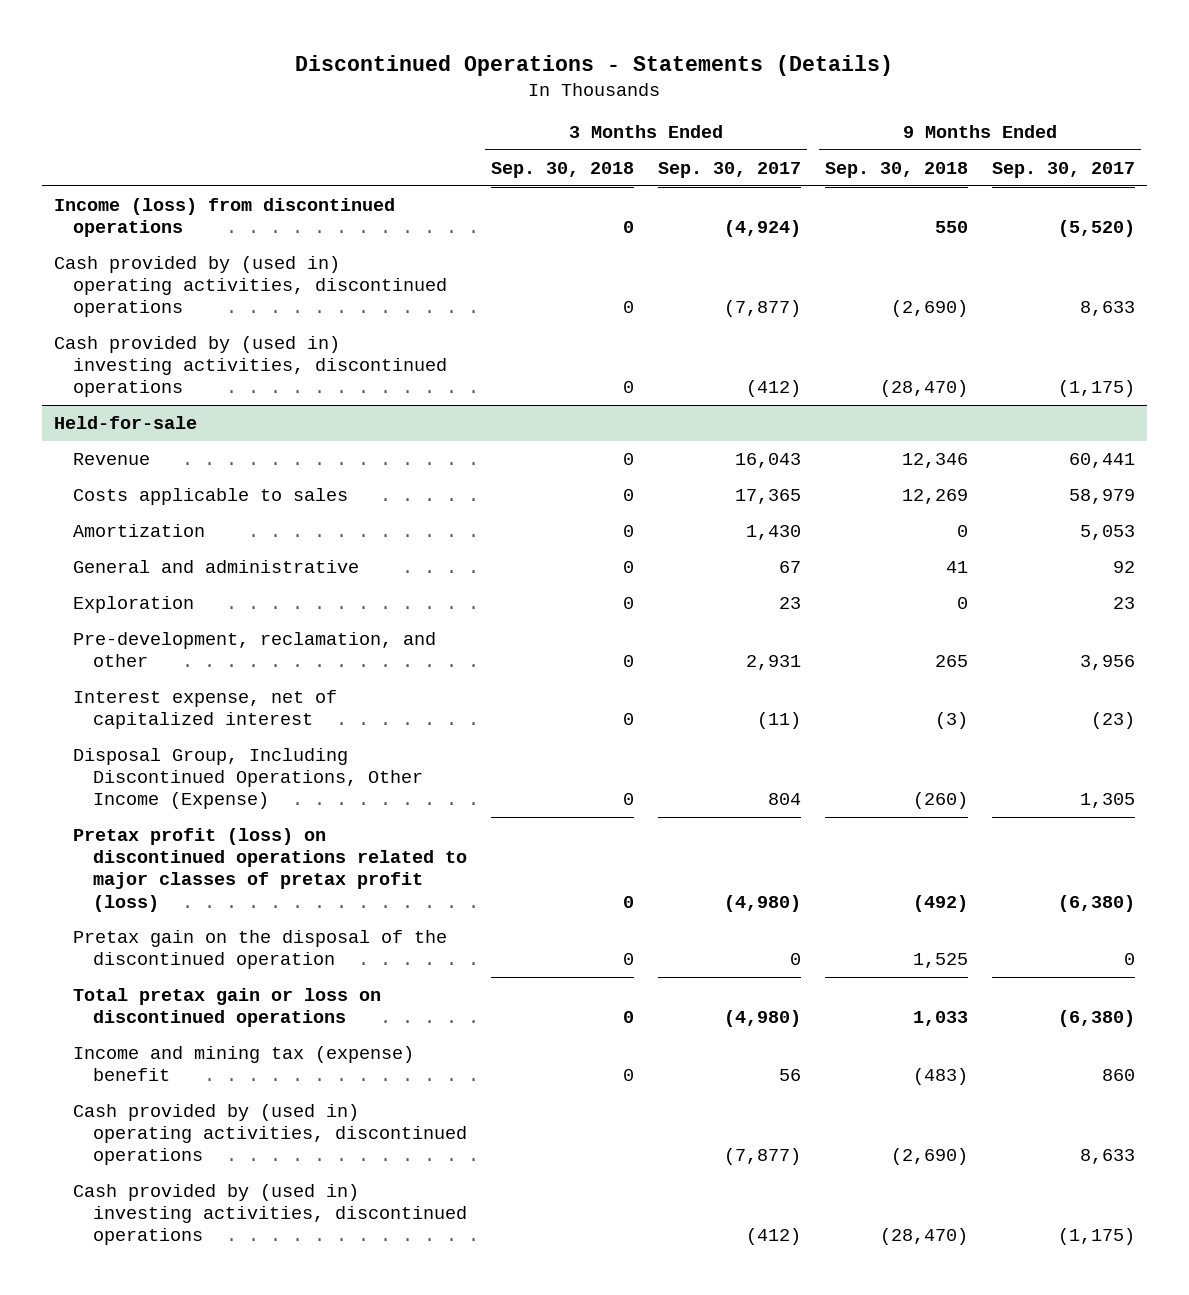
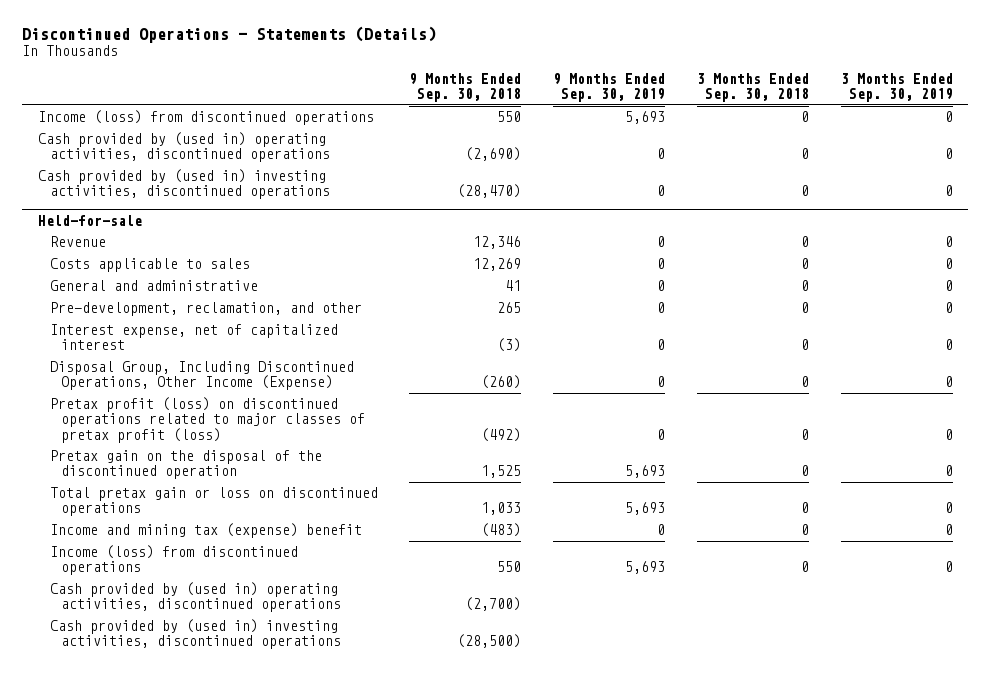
- | 3 Months Ended Sep. 30, 2018 | 3 Months Ended Sep. 30, 2017 | 9 Months Ended Sep. 30, 2018 | 9 Months Ended Sep. 30, 2017
+ | 9 Months Ended Sep. 30, 2018 | 9 Months Ended Sep. 30, 2019 | 3 Months Ended Sep. 30, 2018 | 3 Months Ended Sep. 30, 2019
@ Held-for-sale
- Amortization | 0 | 1,430 | 0 | 5,053
- Exploration | 0 | 23 | 0 | 23
- Cash provided by (used in) operating activities, discontinued operations | | (7,877) | (2,690) | 8,633
- Cash provided by (used in) investing activities, discontinued operations | | (412) | (28,470) | (1,175)
+ Income (loss) from discontinued operations | 550 | 5,693 | 0 | 0
+ Cash provided by (used in) operating activities, discontinued operations | (2,700) | | |
+ Cash provided by (used in) investing activities, discontinued operations | (28,500) | | |

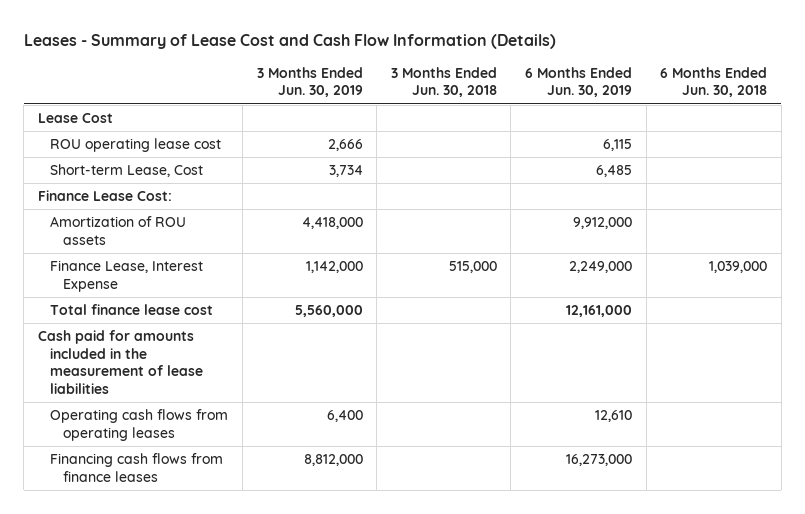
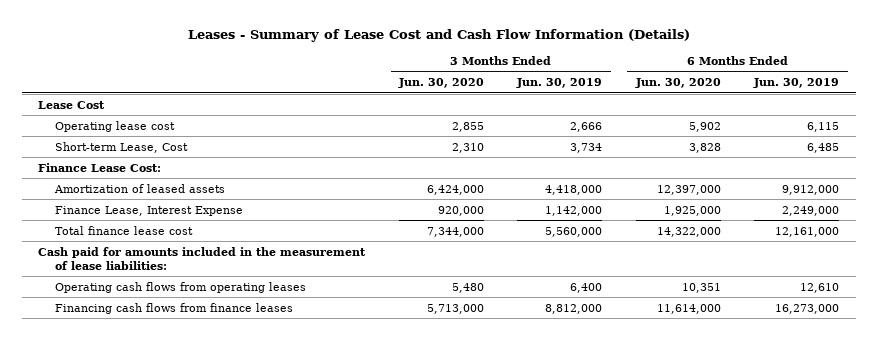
- | 3 Months Ended Jun. 30, 2019 | 3 Months Ended Jun. 30, 2018 | 6 Months Ended Jun. 30, 2019 | 6 Months Ended Jun. 30, 2018
+ | 3 Months Ended Jun. 30, 2020 | 3 Months Ended Jun. 30, 2019 | 6 Months Ended Jun. 30, 2020 | 6 Months Ended Jun. 30, 2019
- ROU operating lease cost | 2,666 | | 6,115 |
+ Operating lease cost | 2,855 | 2,666 | 5,902 | 6,115
- Amortization of ROU assets | 4,418,000 | | 9,912,000 |
+ Amortization of leased assets | 6,424,000 | 4,418,000 | 12,397,000 | 9,912,000
- Cash paid for amounts included in the measurement of lease liabilities
+ Cash paid for amounts included in the measurement of lease liabilities:

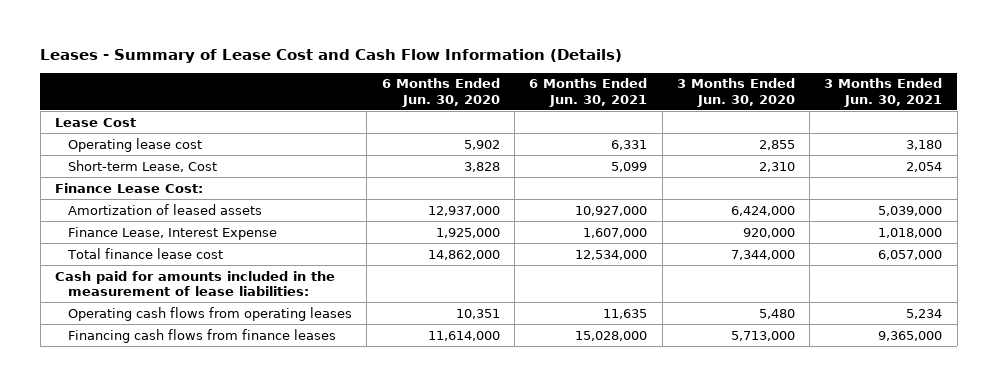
- | 3 Months Ended Jun. 30, 2020 | 3 Months Ended Jun. 30, 2019 | 6 Months Ended Jun. 30, 2020 | 6 Months Ended Jun. 30, 2019
+ | 6 Months Ended Jun. 30, 2020 | 6 Months Ended Jun. 30, 2021 | 3 Months Ended Jun. 30, 2020 | 3 Months Ended Jun. 30, 2021
- Amortization of leased assets | 6,424,000 | 4,418,000 | 12,397,000 | 9,912,000
+ Amortization of leased assets | 12,937,000 | 10,927,000 | 6,424,000 | 5,039,000
- Total finance lease cost | 7,344,000 | 5,560,000 | 14,322,000 | 12,161,000
+ Total finance lease cost | 14,862,000 | 12,534,000 | 7,344,000 | 6,057,000

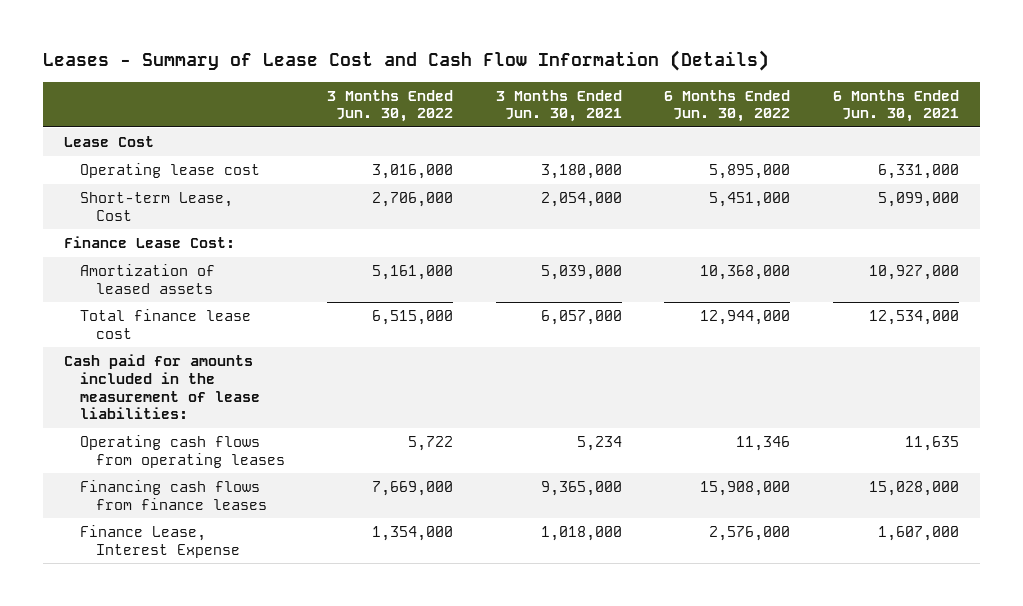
- | 6 Months Ended Jun. 30, 2020 | 6 Months Ended Jun. 30, 2021 | 3 Months Ended Jun. 30, 2020 | 3 Months Ended Jun. 30, 2021
+ | 3 Months Ended Jun. 30, 2022 | 3 Months Ended Jun. 30, 2021 | 6 Months Ended Jun. 30, 2022 | 6 Months Ended Jun. 30, 2021
- Operating lease cost | 5,902 | 6,331 | 2,855 | 3,180
- Short-term Lease, Cost | 3,828 | 5,099 | 2,310 | 2,054
+ Operating lease cost | 3,016,000 | 3,180,000 | 5,895,000 | 6,331,000
+ Short-term Lease, Cost | 2,706,000 | 2,054,000 | 5,451,000 | 5,099,000
moved down: Finance Lease, Interest Expense | 1,354,000 | 1,018,000 | 2,576,000 | 1,607,000

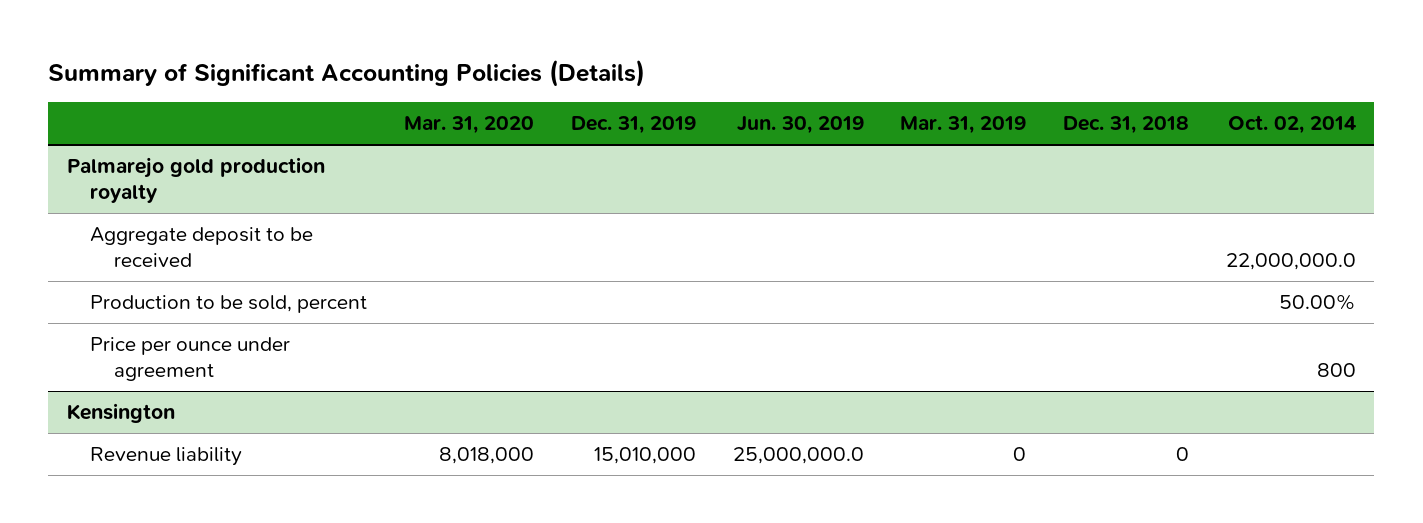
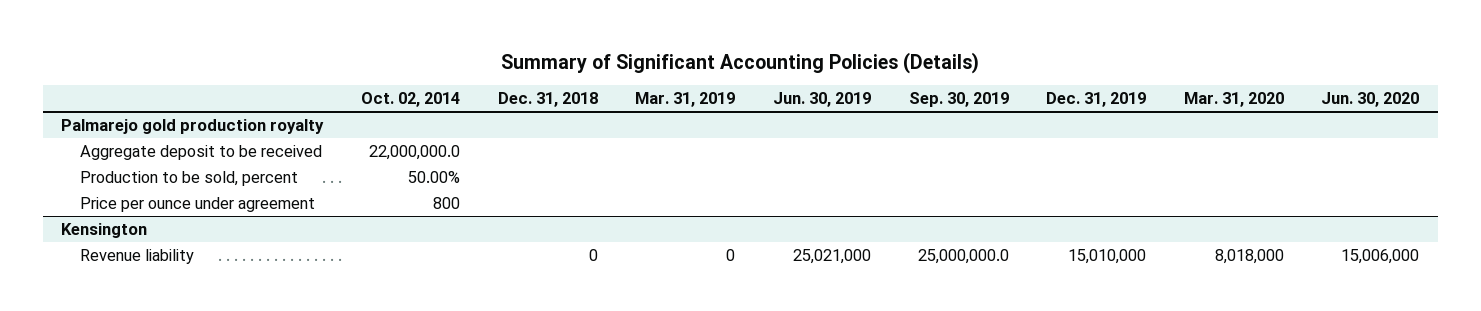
- | Mar. 31, 2020 | Dec. 31, 2019 | Jun. 30, 2019 | Mar. 31, 2019 | Dec. 31, 2018 | Oct. 02, 2014
+ | Oct. 02, 2014 | Dec. 31, 2018 | Mar. 31, 2019 | Jun. 30, 2019 | Sep. 30, 2019 | Dec. 31, 2019 | Mar. 31, 2020 | Jun. 30, 2020
@ Kensington
- Revenue liability | 8,018,000 | 15,010,000 | 25,000,000.0 | 0 | 0 |
+ Revenue liability | | 0 | 0 | 25,021,000 | 25,000,000.0 | 15,010,000 | 8,018,000 | 15,006,000

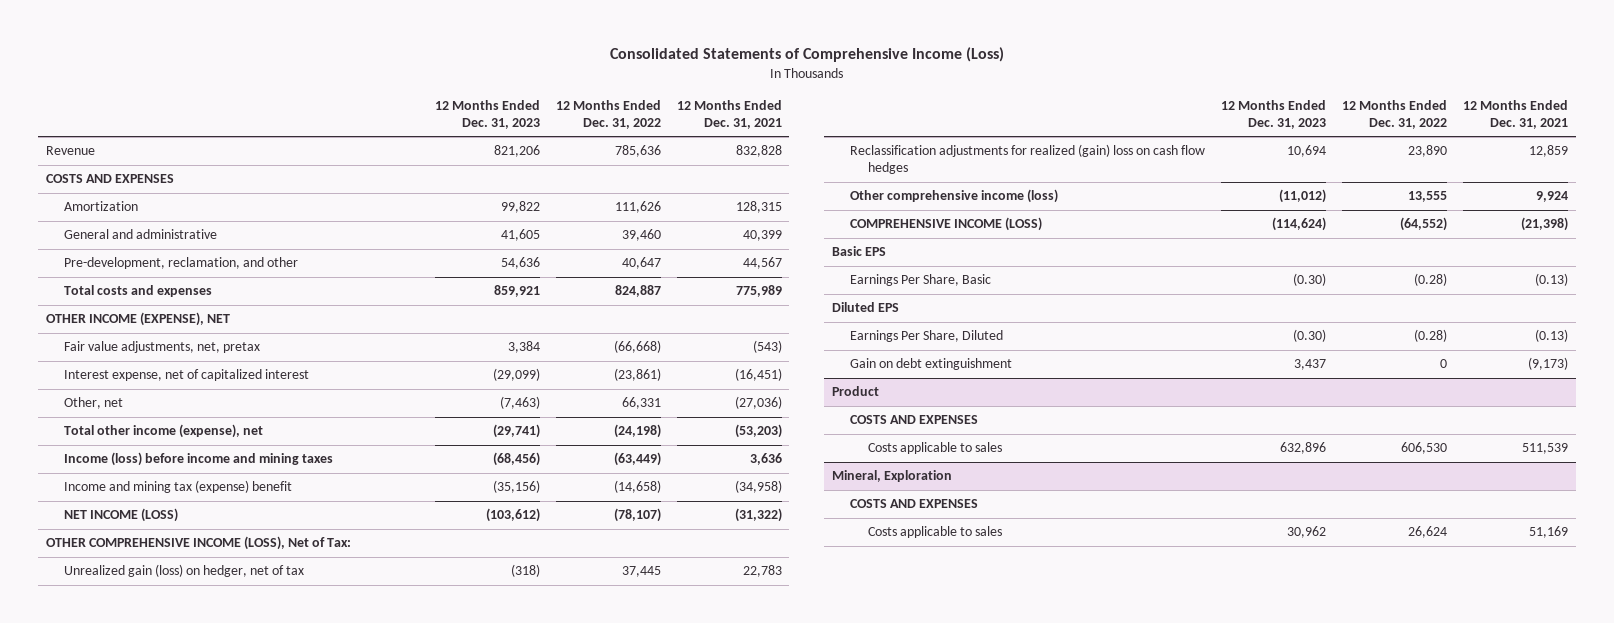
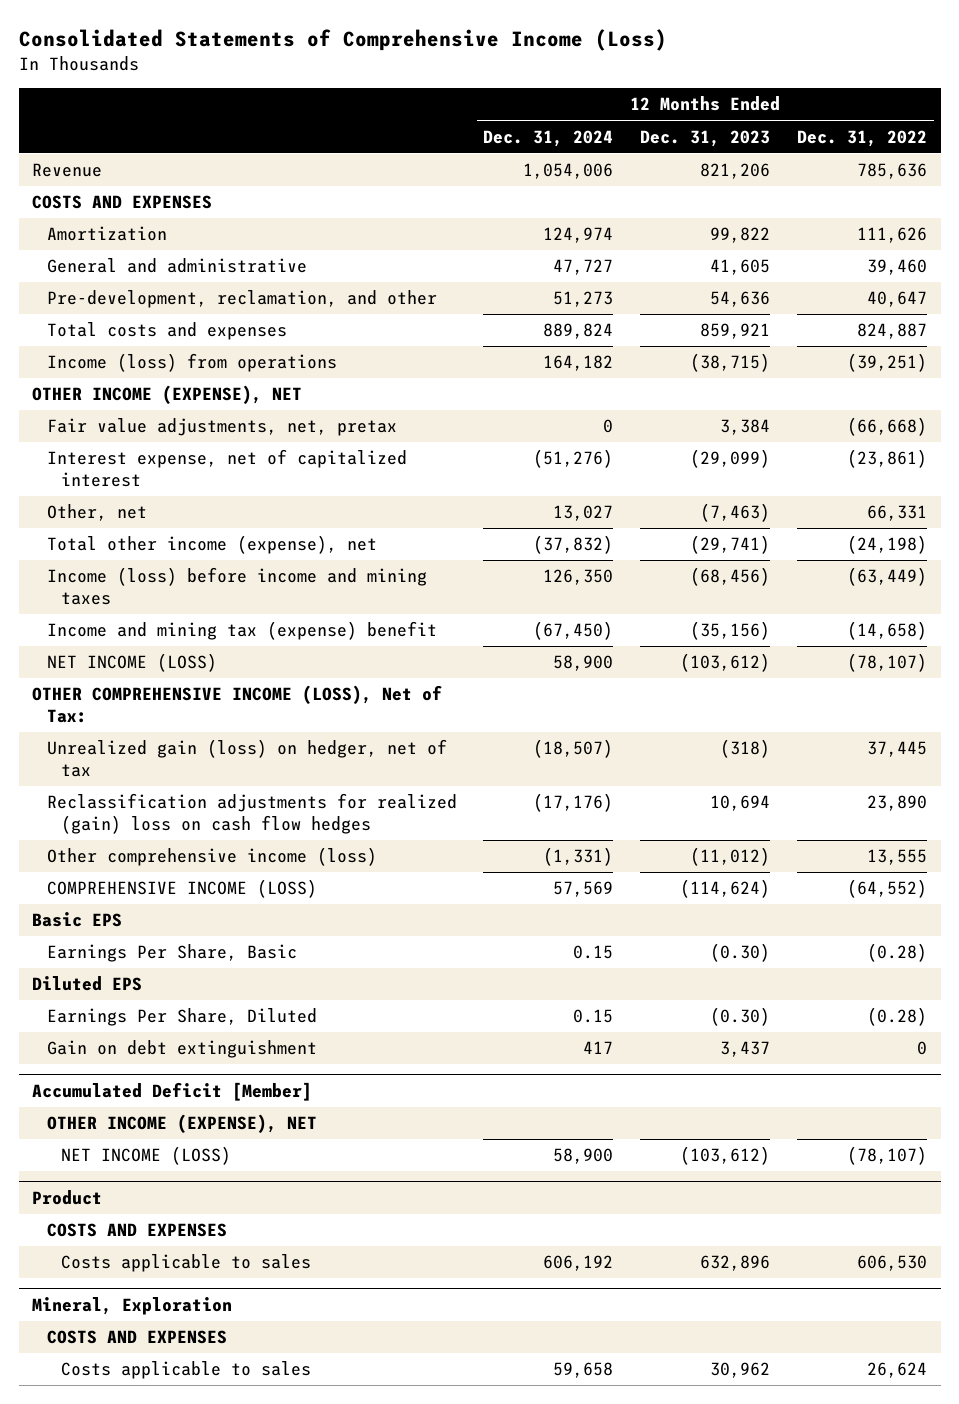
- | 12 Months Ended Dec. 31, 2023 | 12 Months Ended Dec. 31, 2022 | 12 Months Ended Dec. 31, 2021
+ | 12 Months Ended Dec. 31, 2024 | 12 Months Ended Dec. 31, 2023 | 12 Months Ended Dec. 31, 2022
+ Income (loss) from operations | 164,182 | (38,715) | (39,251)
+ Accumulated Deficit [Member]
+ OTHER INCOME (EXPENSE), NET
+ NET INCOME (LOSS) | 58,900 | (103,612) | (78,107)

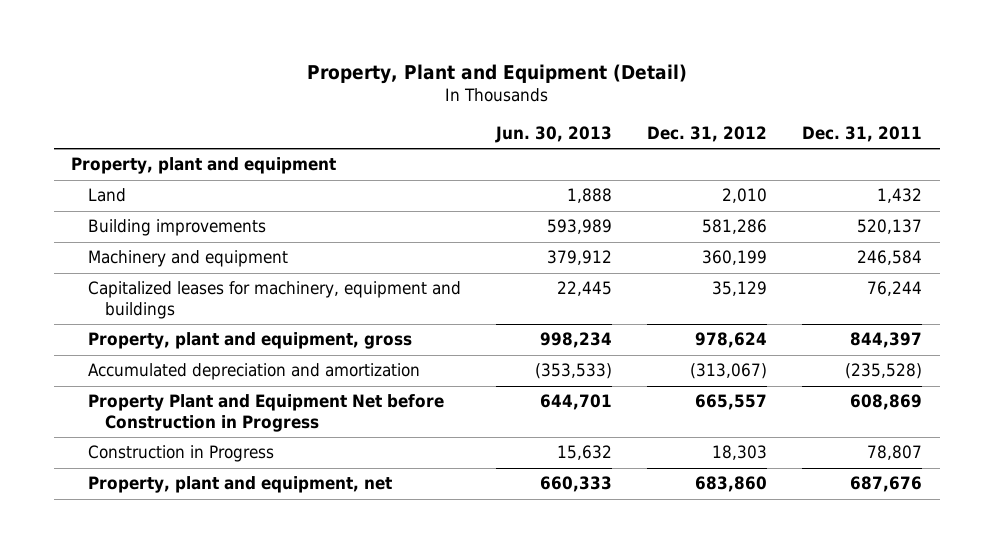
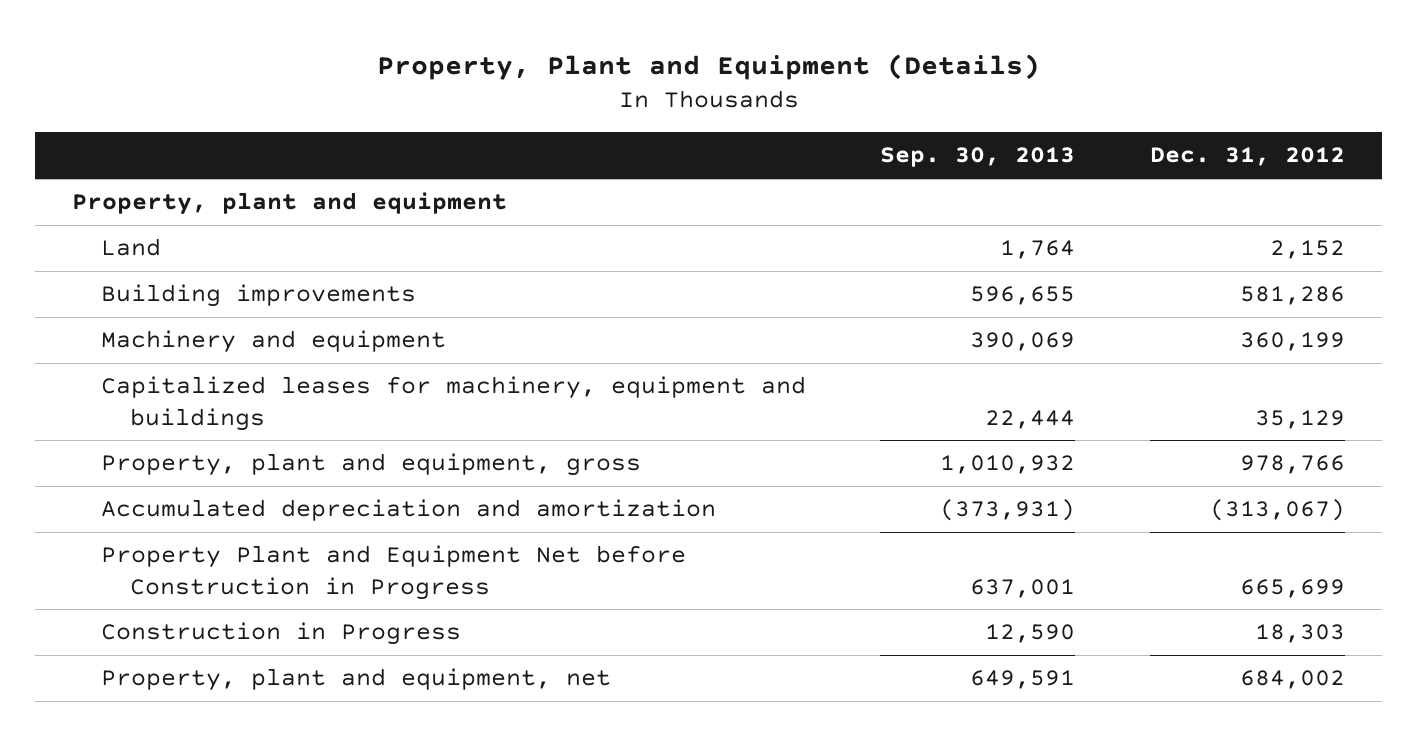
- Property, Plant and Equipment (Detail)
+ Property, Plant and Equipment (Details)
- | Jun. 30, 2013 | Dec. 31, 2012 | Dec. 31, 2011
+ | Sep. 30, 2013 | Dec. 31, 2012
- Land | 1,888 | 2,010 | 1,432
+ Land | 1,764 | 2,152
- Property, plant and equipment, gross | 998,234 | 978,624 | 844,397
+ Property, plant and equipment, gross | 1,010,932 | 978,766
- Property Plant and Equipment Net before Construction in Progress | 644,701 | 665,557 | 608,869
+ Property Plant and Equipment Net before Construction in Progress | 637,001 | 665,699
- Property, plant and equipment, net | 660,333 | 683,860 | 687,676
+ Property, plant and equipment, net | 649,591 | 684,002

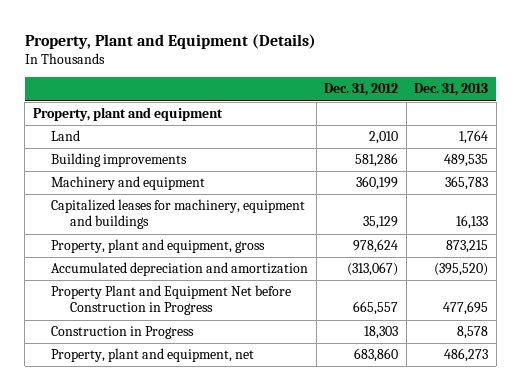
- | Sep. 30, 2013 | Dec. 31, 2012
+ | Dec. 31, 2012 | Dec. 31, 2013
- Land | 1,764 | 2,152
+ Land | 2,010 | 1,764
- Property, plant and equipment, gross | 1,010,932 | 978,766
+ Property, plant and equipment, gross | 978,624 | 873,215
- Property Plant and Equipment Net before Construction in Progress | 637,001 | 665,699
+ Property Plant and Equipment Net before Construction in Progress | 665,557 | 477,695
- Property, plant and equipment, net | 649,591 | 684,002
+ Property, plant and equipment, net | 683,860 | 486,273

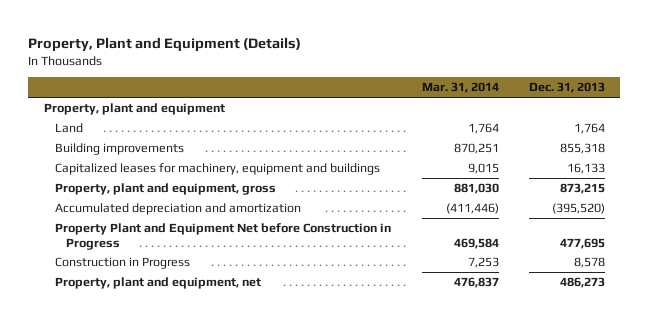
- | Dec. 31, 2012 | Dec. 31, 2013
+ | Mar. 31, 2014 | Dec. 31, 2013
- Building improvements | 581,286 | 489,535
- Machinery and equipment | 360,199 | 365,783
+ Building improvements | 870,251 | 855,318

